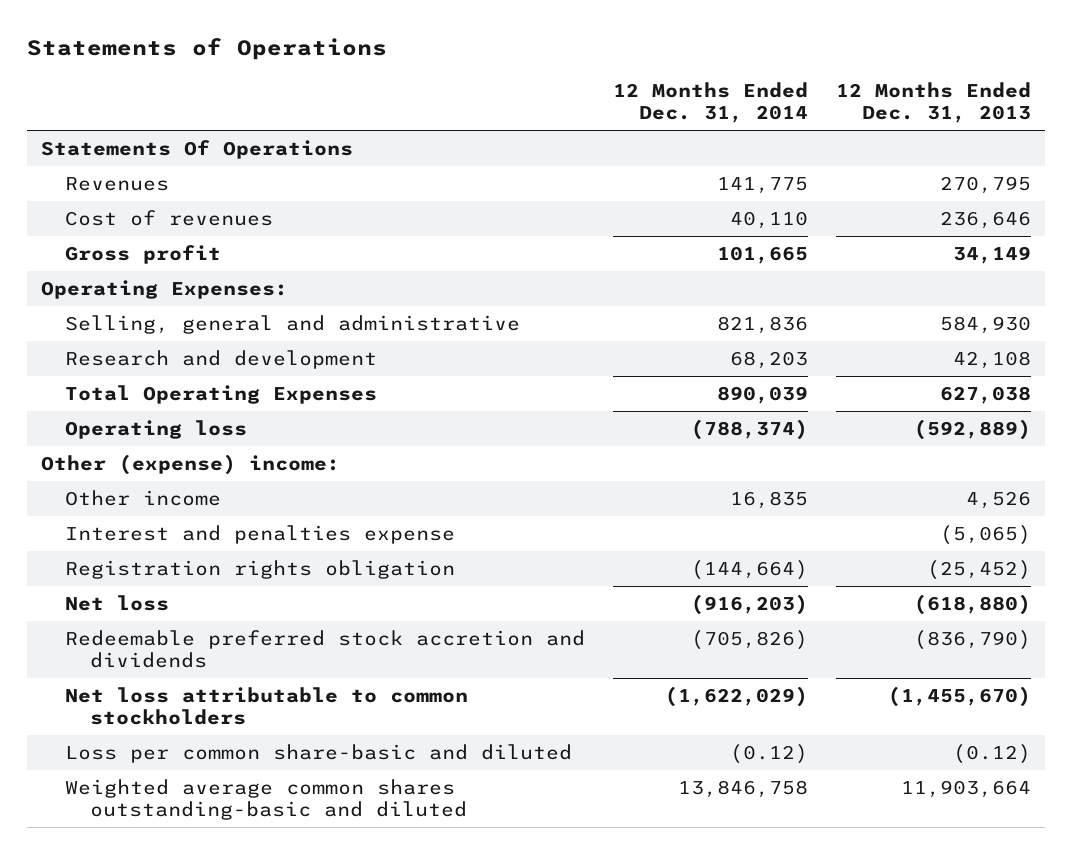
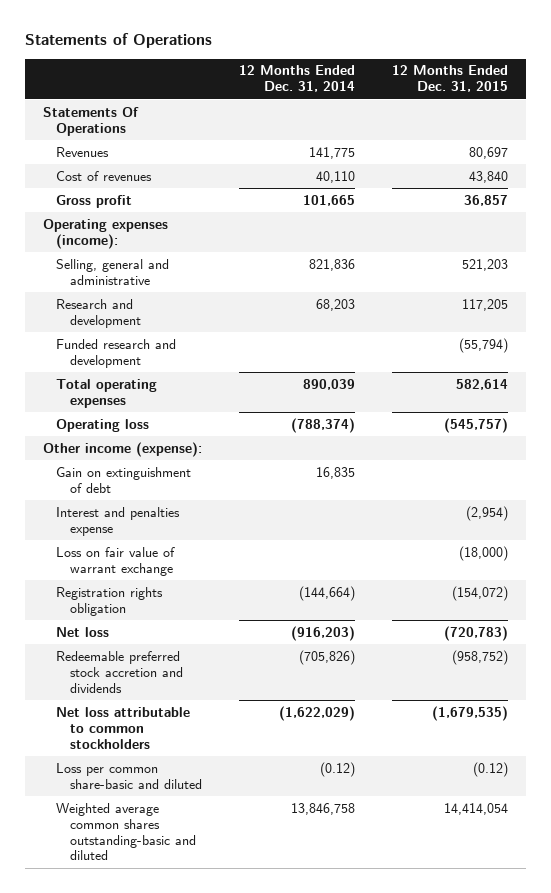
- | 12 Months Ended Dec. 31, 2014 | 12 Months Ended Dec. 31, 2013
+ | 12 Months Ended Dec. 31, 2014 | 12 Months Ended Dec. 31, 2015
- Operating Expenses:
+ Operating expenses (income):
- Total Operating Expenses | 890,039 | 627,038
+ Funded research and development | | (55,794)
+ Total operating expenses | 890,039 | 582,614
- Other (expense) income:
- Other income | 16,835 | 4,526
+ Other income (expense):
+ Gain on extinguishment of debt | 16,835 |
+ Loss on fair value of warrant exchange | | (18,000)

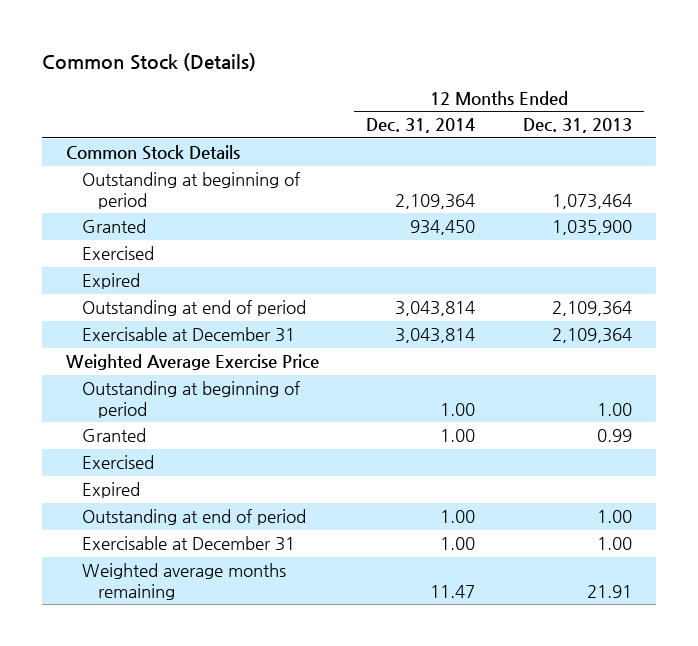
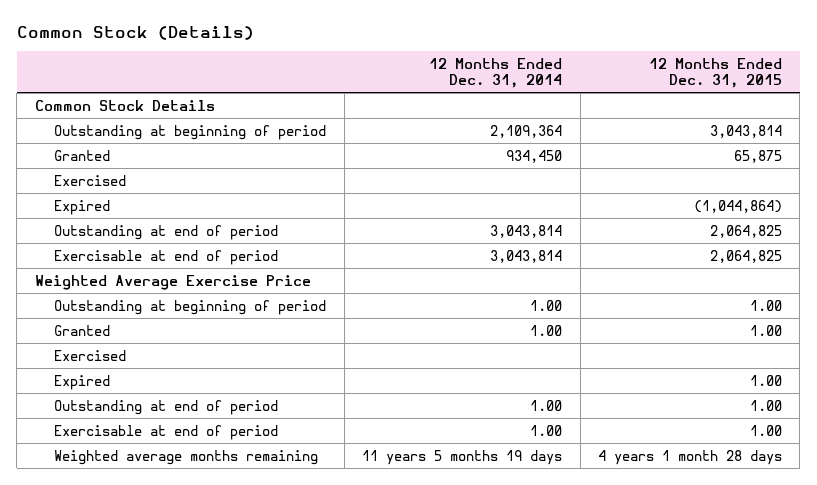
- | 12 Months Ended Dec. 31, 2014 | 12 Months Ended Dec. 31, 2013
+ | 12 Months Ended Dec. 31, 2014 | 12 Months Ended Dec. 31, 2015
- Exercisable at December 31 | 3,043,814 | 2,109,364
+ Exercisable at end of period | 3,043,814 | 2,064,825
- Exercisable at December 31 | 1.00 | 1.00
- Weighted average months remaining | 11.47 | 21.91
+ Exercisable at end of period | 1.00 | 1.00
+ Weighted average months remaining | 11 years 5 months 19 days | 4 years 1 month 28 days

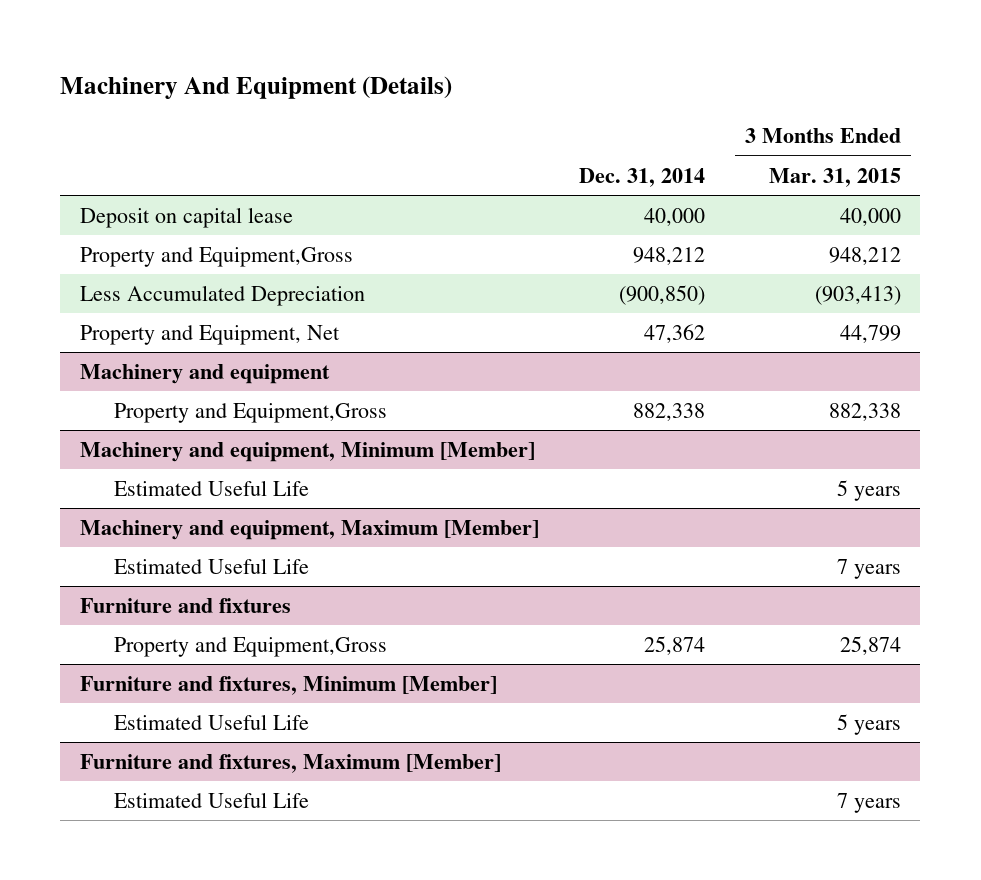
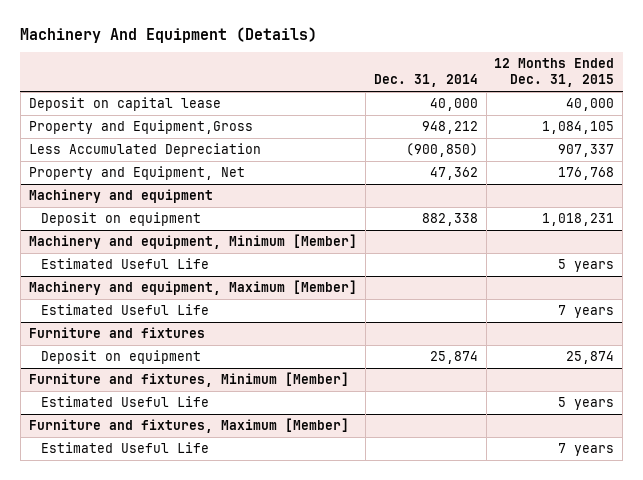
- | Dec. 31, 2014 | 3 Months Ended Mar. 31, 2015
+ | Dec. 31, 2014 | 12 Months Ended Dec. 31, 2015
@ Machinery and equipment
- Property and Equipment,Gross | 882,338 | 882,338
+ Deposit on equipment | 882,338 | 1,018,231
@ Furniture and fixtures
- Property and Equipment,Gross | 25,874 | 25,874
+ Deposit on equipment | 25,874 | 25,874

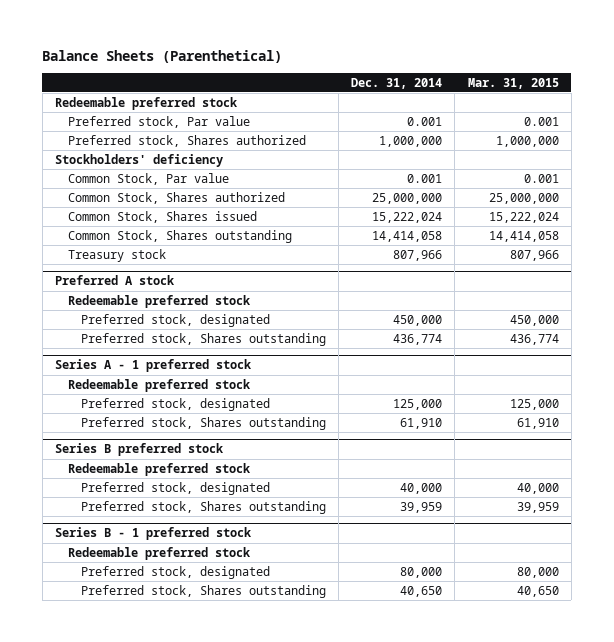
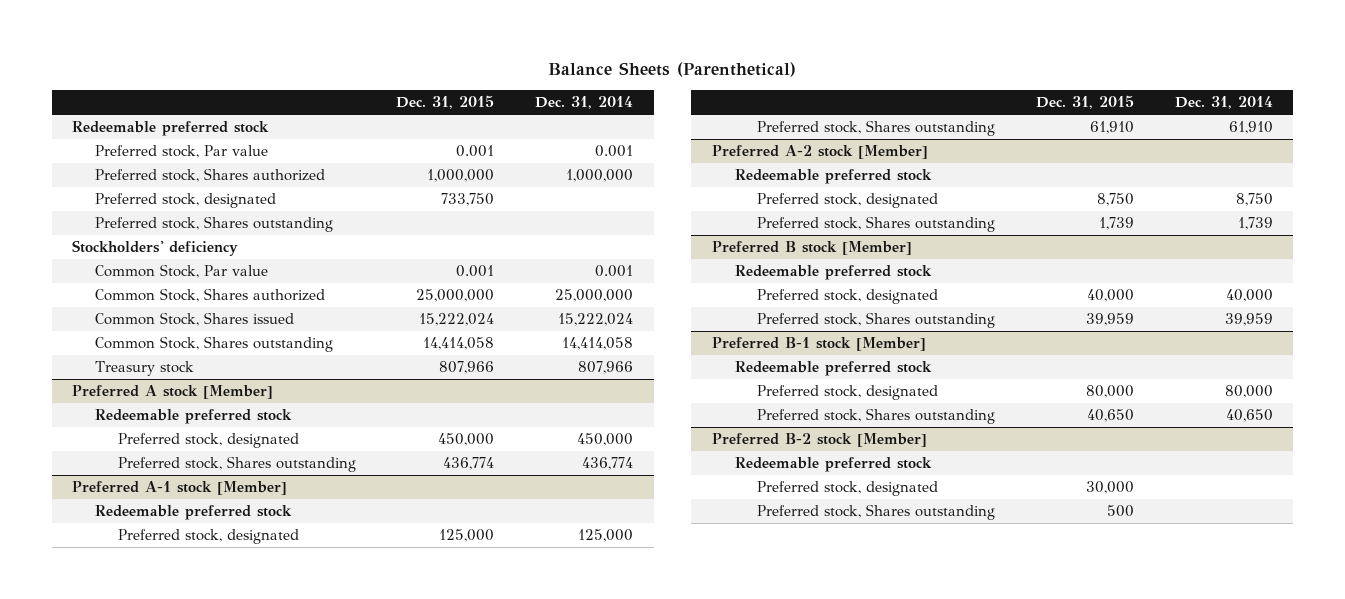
- | Dec. 31, 2014 | Mar. 31, 2015
+ | Dec. 31, 2015 | Dec. 31, 2014
+ Preferred stock, designated | 733,750 |
+ Preferred stock, Shares outstanding
- Preferred A stock
+ Preferred A stock [Member]
- Series A - 1 preferred stock
+ Preferred A-1 stock [Member]
- Series B preferred stock
+ Preferred A-2 stock [Member]
+ Preferred stock, designated | 8,750 | 8,750
+ Preferred stock, Shares outstanding | 1,739 | 1,739
+ Preferred B stock [Member]
+ Redeemable preferred stock
- Series B - 1 preferred stock
+ Preferred B-1 stock [Member]
+ Preferred B-2 stock [Member]
+ Redeemable preferred stock
+ Preferred stock, designated | 30,000 |
+ Preferred stock, Shares outstanding | 500 |

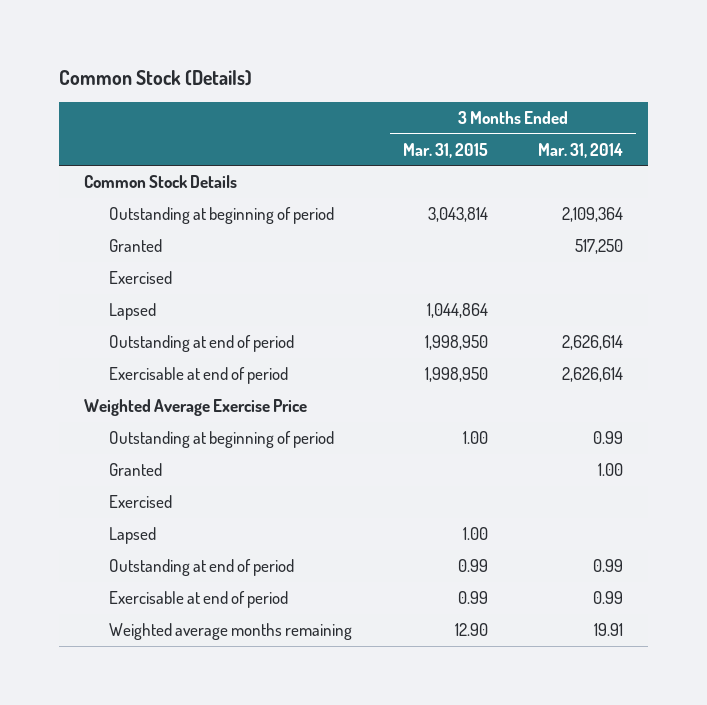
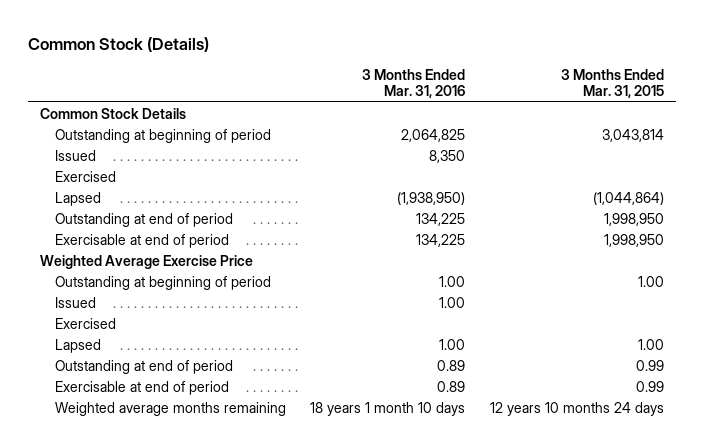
- | 3 Months Ended Mar. 31, 2015 | 3 Months Ended Mar. 31, 2014
+ | 3 Months Ended Mar. 31, 2016 | 3 Months Ended Mar. 31, 2015
- Granted | | 517,250
+ Issued | 8,350 |
- Lapsed | 1,044,864 |
+ Lapsed | (1,938,950) | (1,044,864)
- Granted | | 1.00
+ Issued | 1.00 |
- Weighted average months remaining | 12.90 | 19.91
+ Weighted average months remaining | 18 years 1 month 10 days | 12 years 10 months 24 days

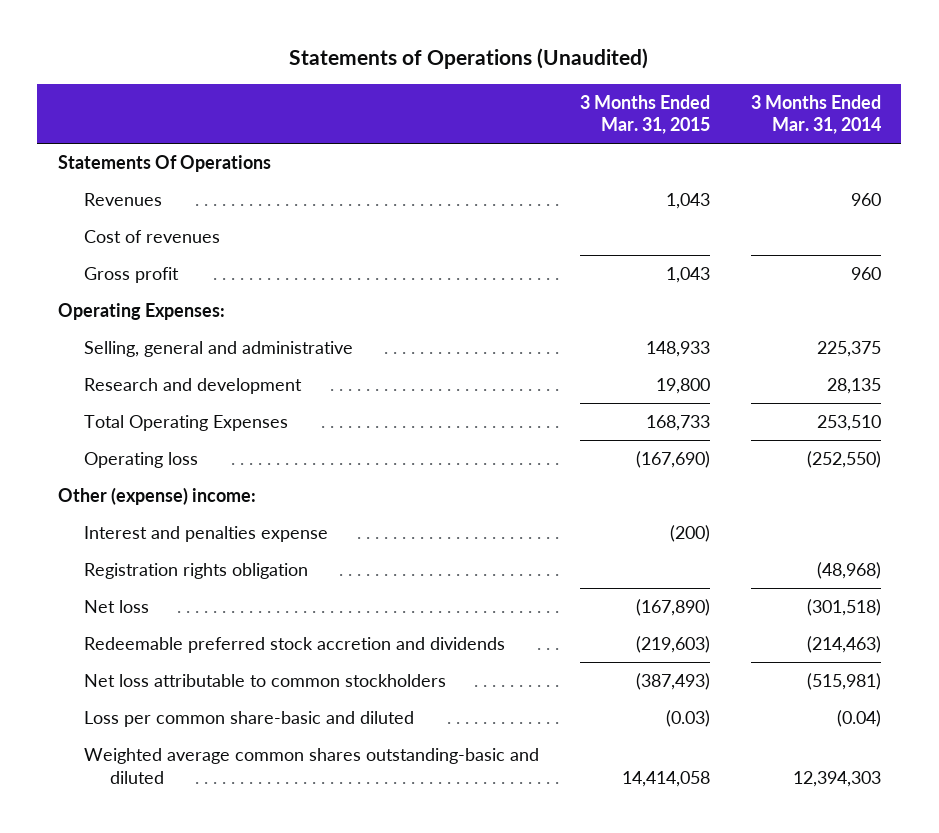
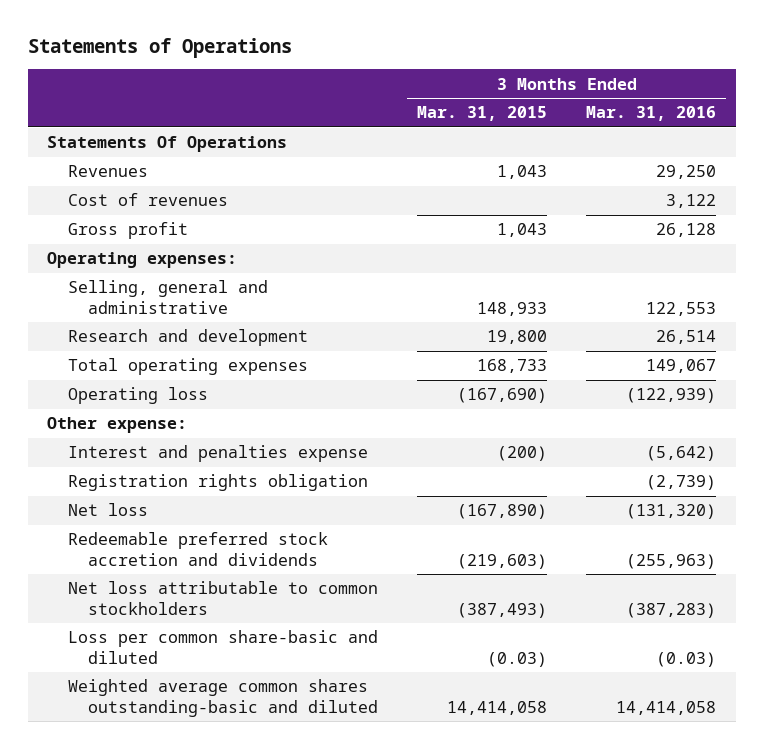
- Statements of Operations (Unaudited)
+ Statements of Operations
- | 3 Months Ended Mar. 31, 2015 | 3 Months Ended Mar. 31, 2014
+ | 3 Months Ended Mar. 31, 2015 | 3 Months Ended Mar. 31, 2016
- Operating Expenses:
+ Operating expenses:
- Total Operating Expenses | 168,733 | 253,510
+ Total operating expenses | 168,733 | 149,067
- Other (expense) income:
+ Other expense:

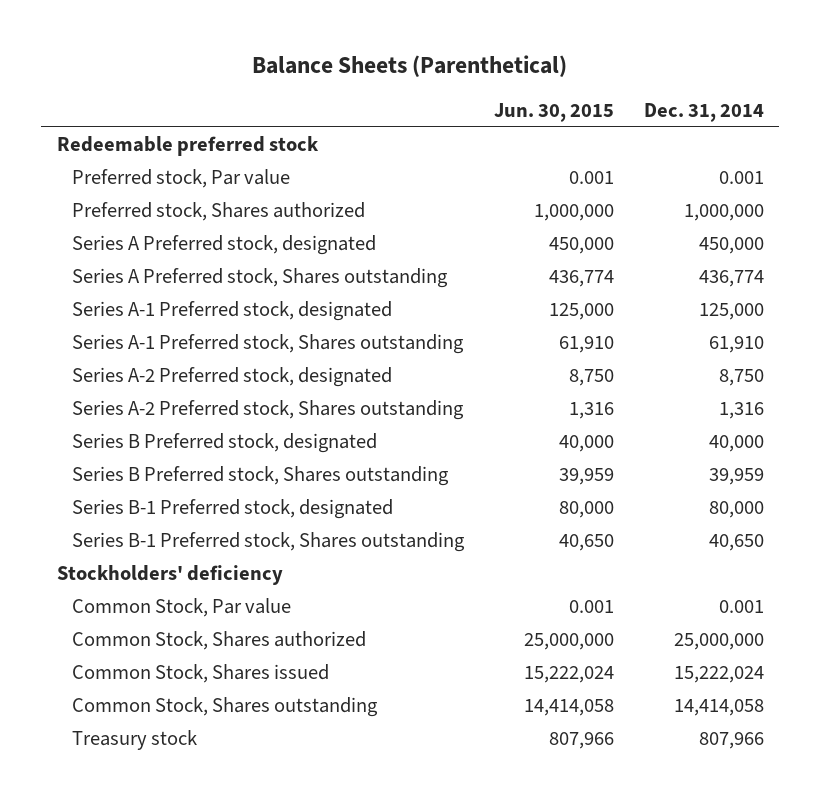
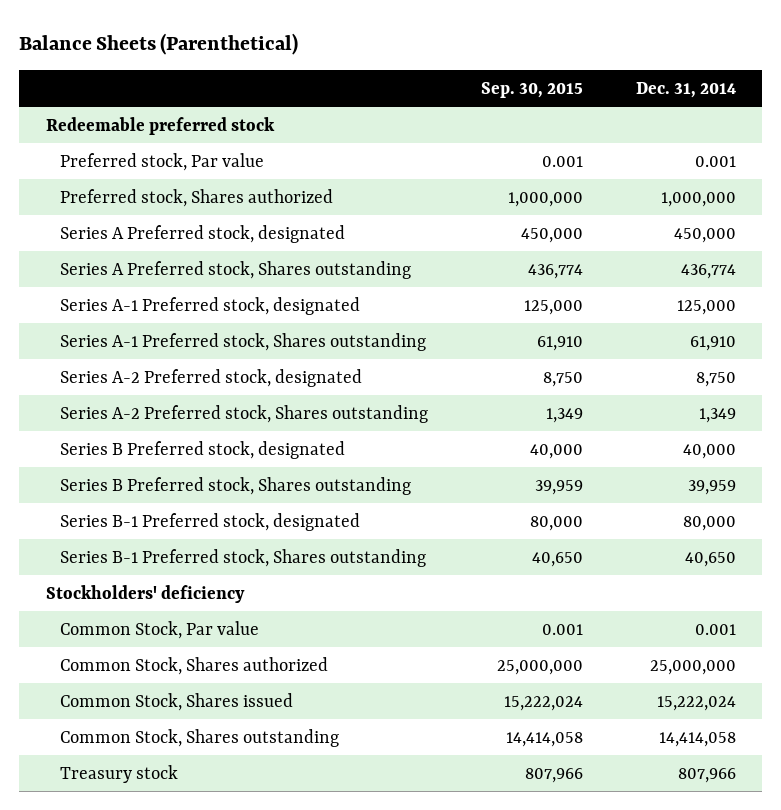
- | Jun. 30, 2015 | Dec. 31, 2014
+ | Sep. 30, 2015 | Dec. 31, 2014
- Series A-2 Preferred stock, Shares outstanding | 1,316 | 1,316
+ Series A-2 Preferred stock, Shares outstanding | 1,349 | 1,349

